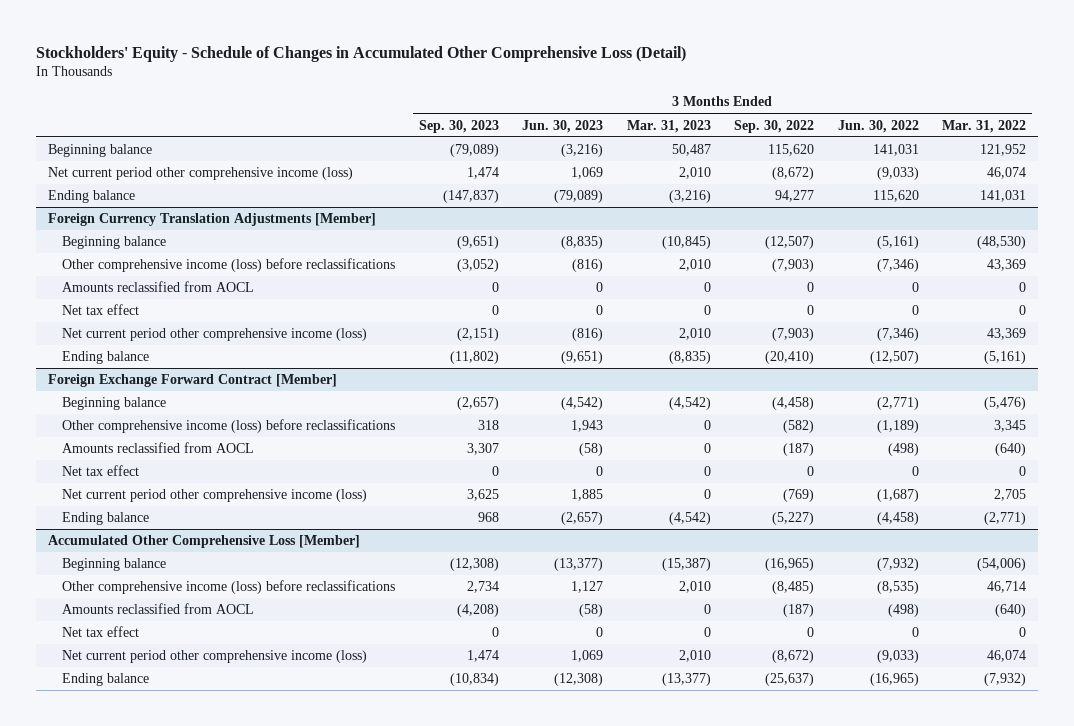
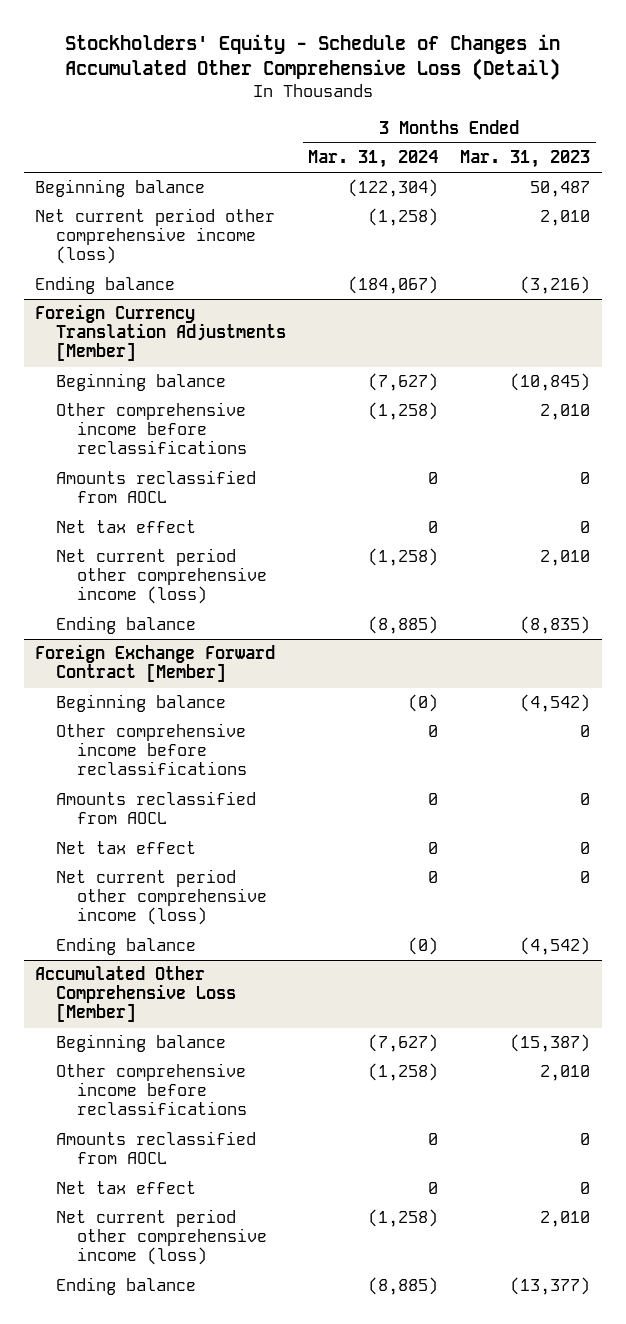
- | 3 Months Ended Sep. 30, 2023 | 3 Months Ended Jun. 30, 2023 | 3 Months Ended Mar. 31, 2023 | 3 Months Ended Sep. 30, 2022 | 3 Months Ended Jun. 30, 2022 | 3 Months Ended Mar. 31, 2022
+ | 3 Months Ended Mar. 31, 2024 | 3 Months Ended Mar. 31, 2023
@ Foreign Currency Translation Adjustments [Member]
- Other comprehensive income (loss) before reclassifications | (3,052) | (816) | 2,010 | (7,903) | (7,346) | 43,369
+ Other comprehensive income before reclassifications | (1,258) | 2,010
@ Foreign Exchange Forward Contract [Member]
- Other comprehensive income (loss) before reclassifications | 318 | 1,943 | 0 | (582) | (1,189) | 3,345
+ Other comprehensive income before reclassifications | 0 | 0
@ Accumulated Other Comprehensive Loss [Member]
- Other comprehensive income (loss) before reclassifications | 2,734 | 1,127 | 2,010 | (8,485) | (8,535) | 46,714
+ Other comprehensive income before reclassifications | (1,258) | 2,010

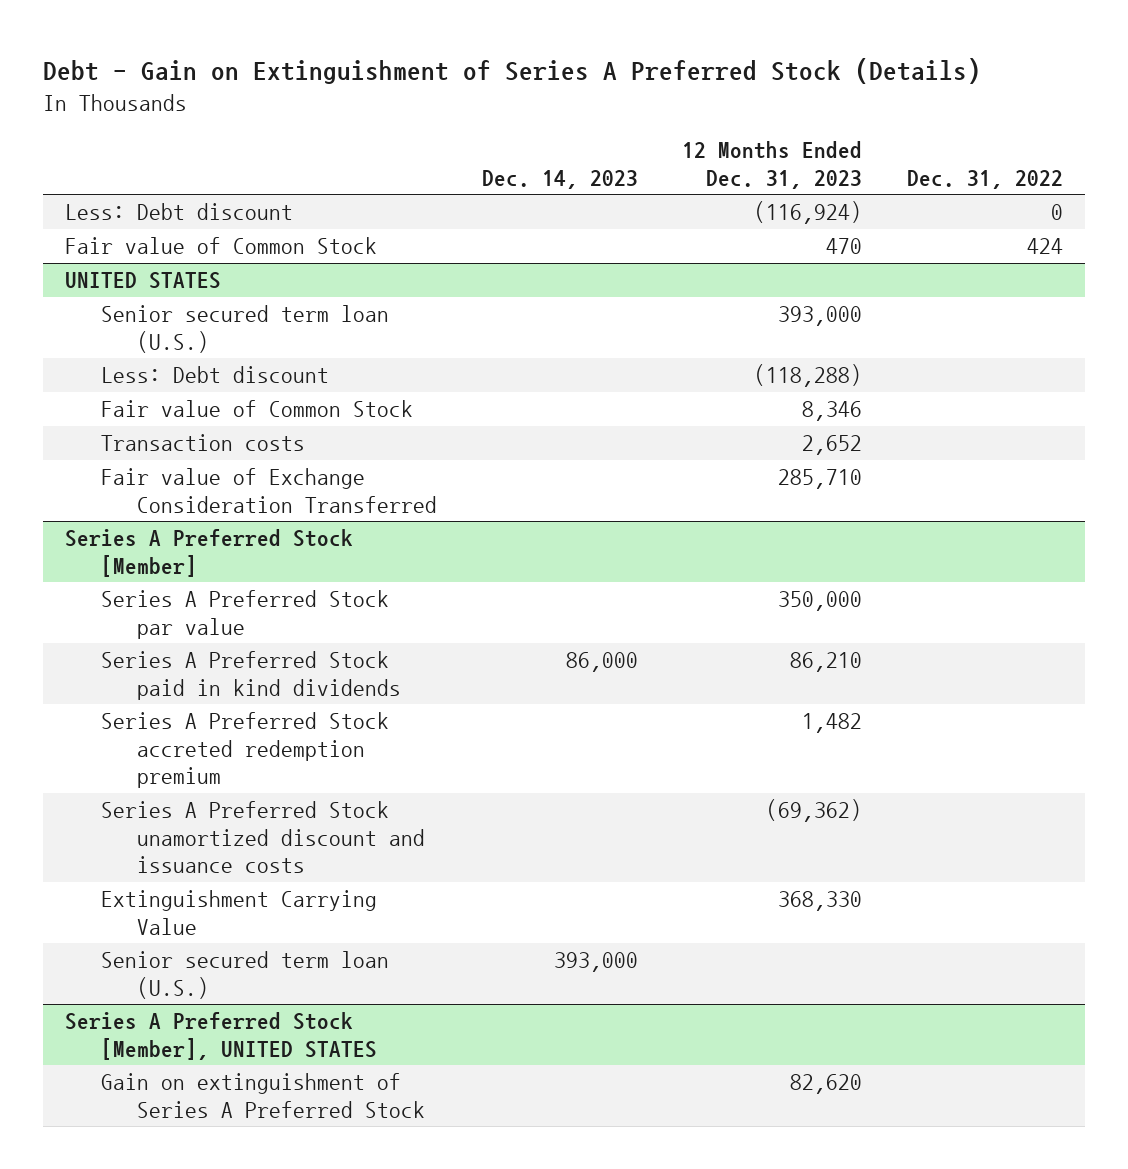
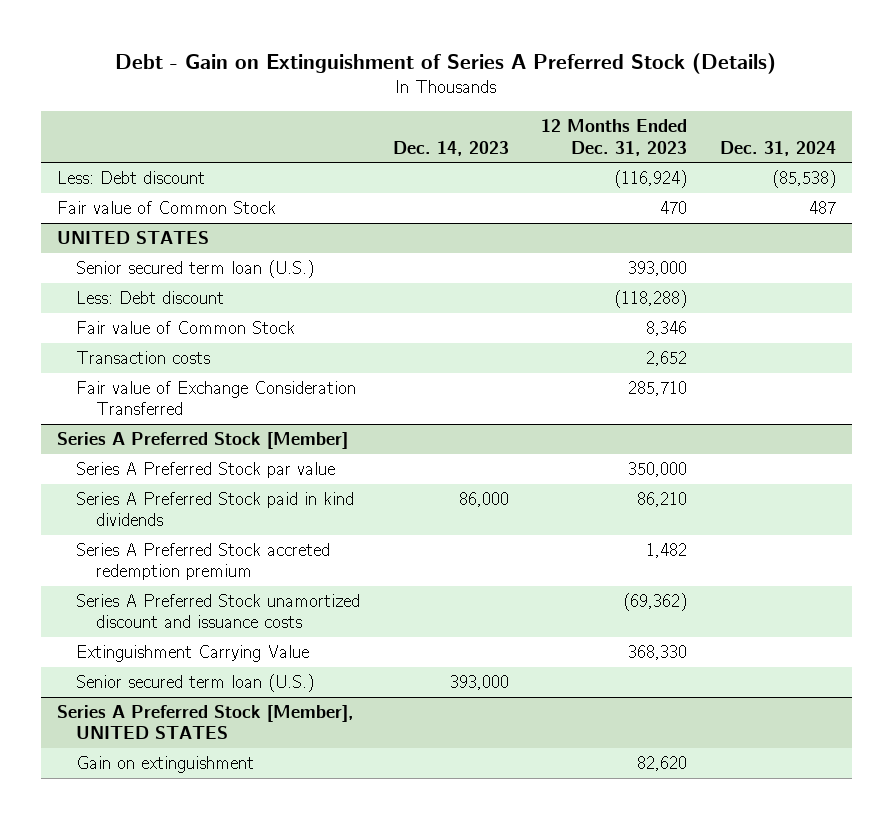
- | Dec. 14, 2023 | 12 Months Ended Dec. 31, 2023 | Dec. 31, 2022
+ | Dec. 14, 2023 | 12 Months Ended Dec. 31, 2023 | Dec. 31, 2024
@ Series A Preferred Stock [Member], UNITED STATES
- Gain on extinguishment of Series A Preferred Stock | | 82,620 |
+ Gain on extinguishment | | 82,620 |

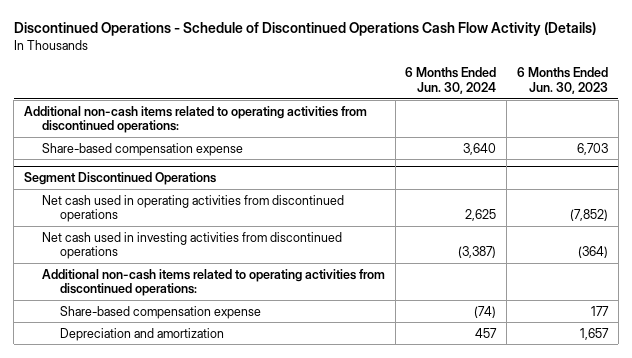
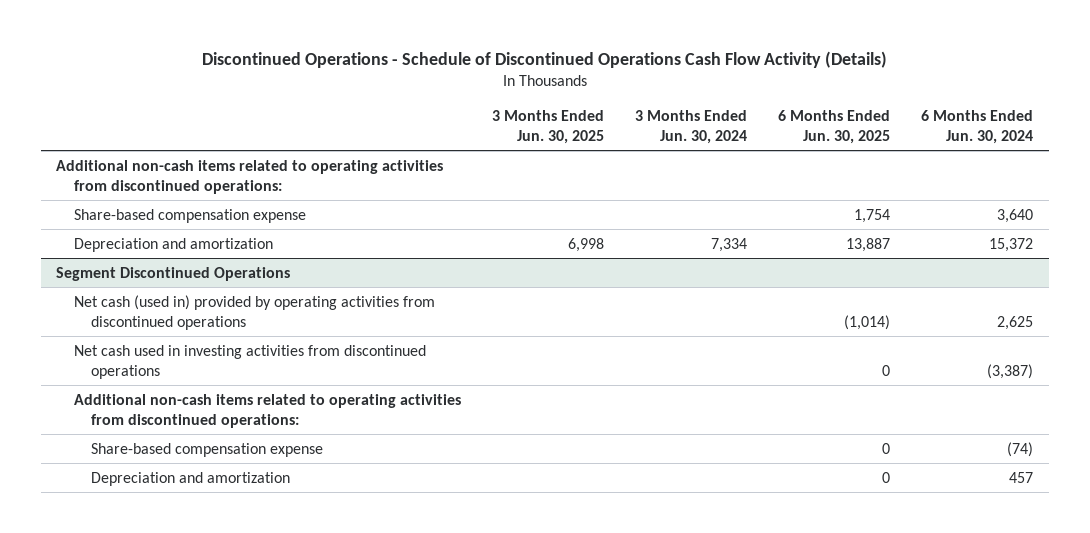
- | 6 Months Ended Jun. 30, 2024 | 6 Months Ended Jun. 30, 2023
+ | 3 Months Ended Jun. 30, 2025 | 3 Months Ended Jun. 30, 2024 | 6 Months Ended Jun. 30, 2025 | 6 Months Ended Jun. 30, 2024
+ Depreciation and amortization | 6,998 | 7,334 | 13,887 | 15,372
@ Segment Discontinued Operations
- Net cash used in operating activities from discontinued operations | 2,625 | (7,852)
+ Net cash (used in) provided by operating activities from discontinued operations | | | (1,014) | 2,625

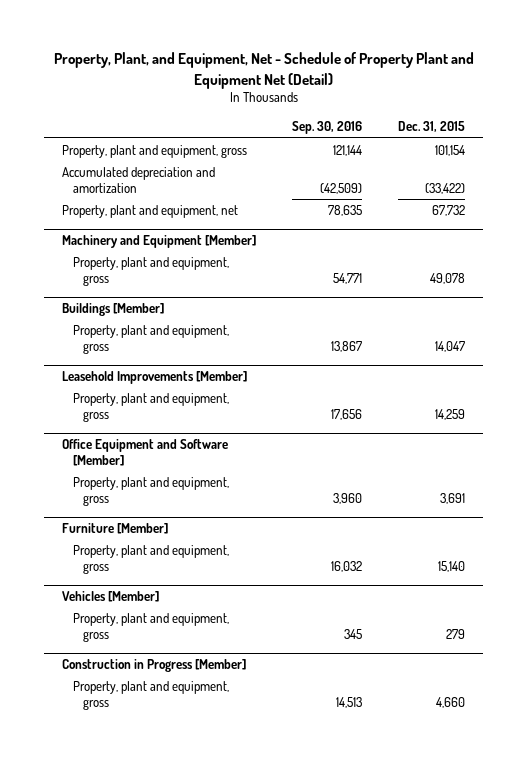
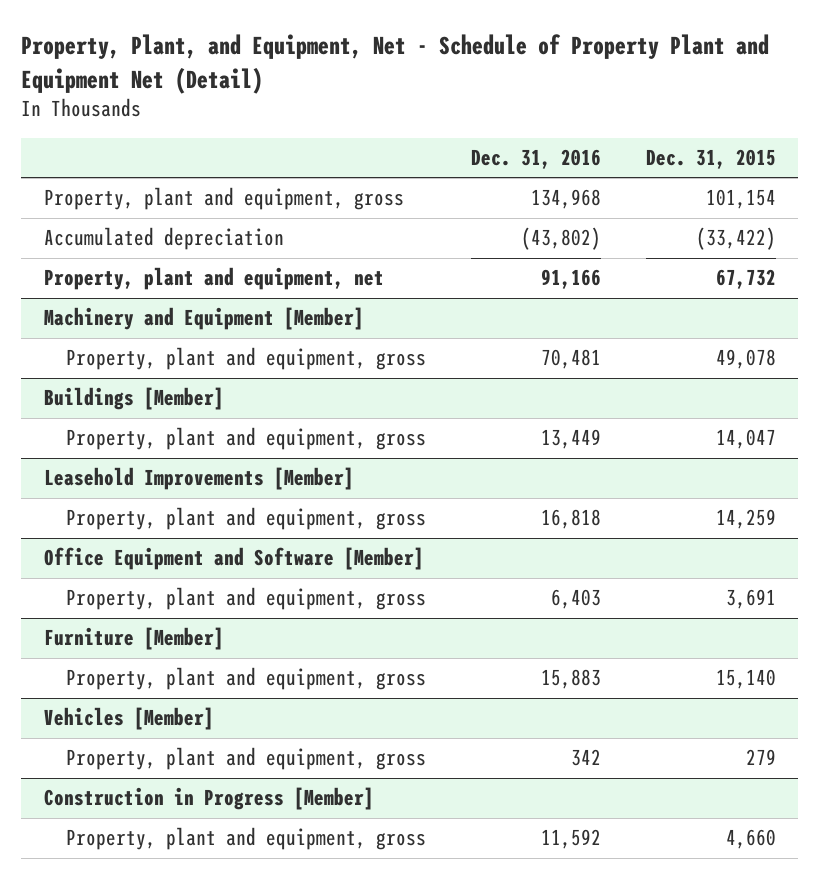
- | Sep. 30, 2016 | Dec. 31, 2015
+ | Dec. 31, 2016 | Dec. 31, 2015
- Accumulated depreciation and amortization | (42,509) | (33,422)
+ Accumulated depreciation | (43,802) | (33,422)

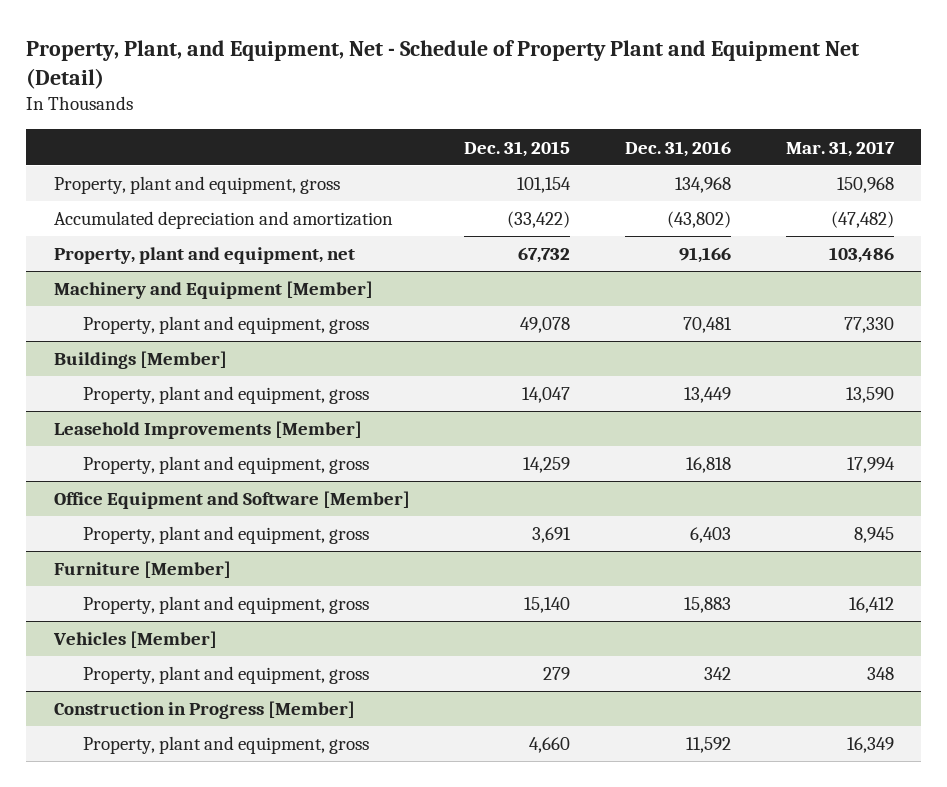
- | Dec. 31, 2016 | Dec. 31, 2015
+ | Dec. 31, 2015 | Dec. 31, 2016 | Mar. 31, 2017
- Accumulated depreciation | (43,802) | (33,422)
+ Accumulated depreciation and amortization | (33,422) | (43,802) | (47,482)

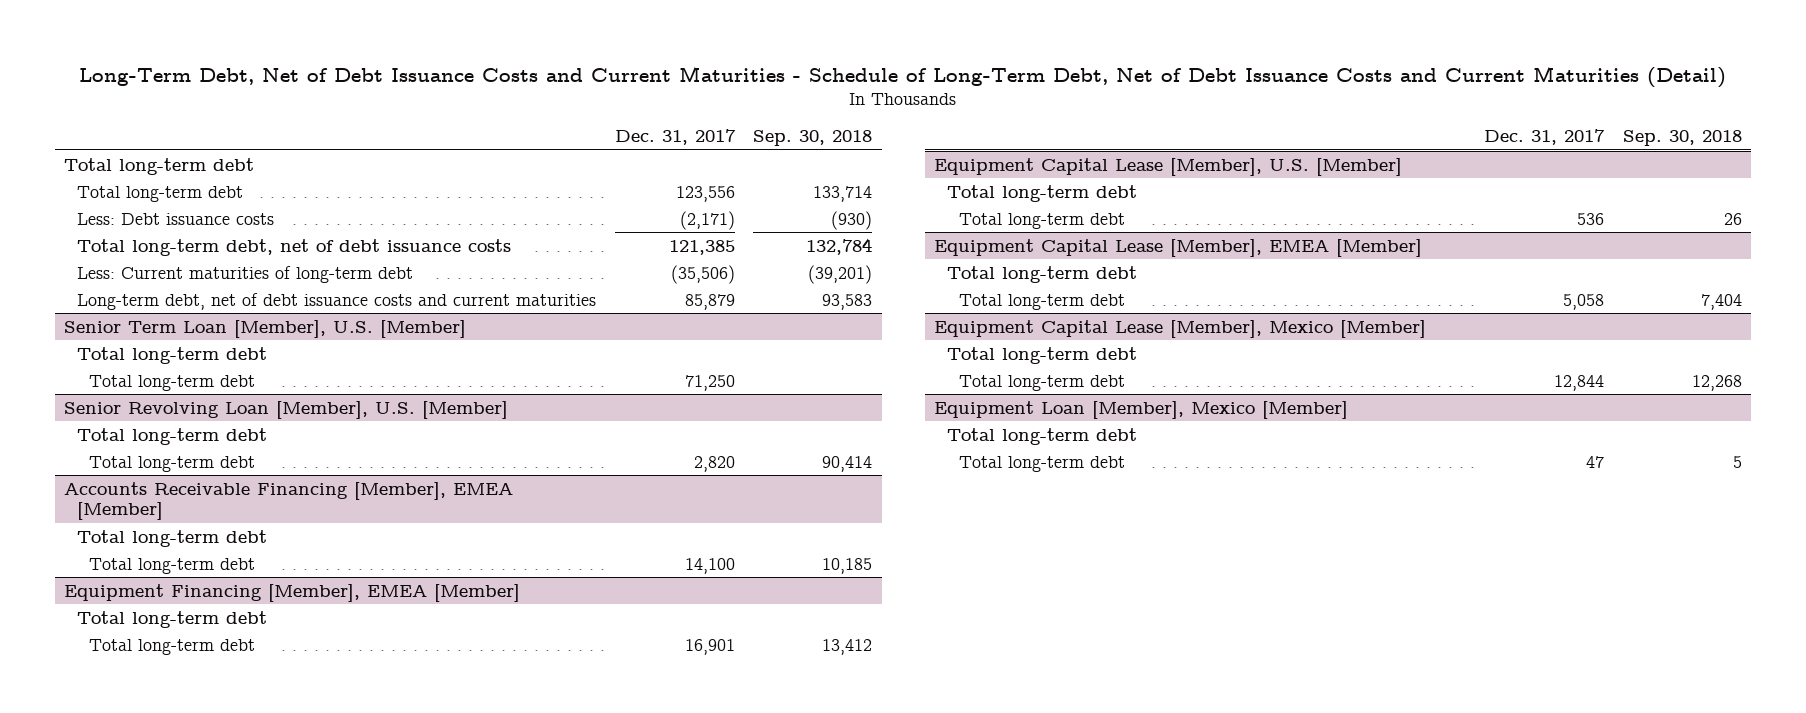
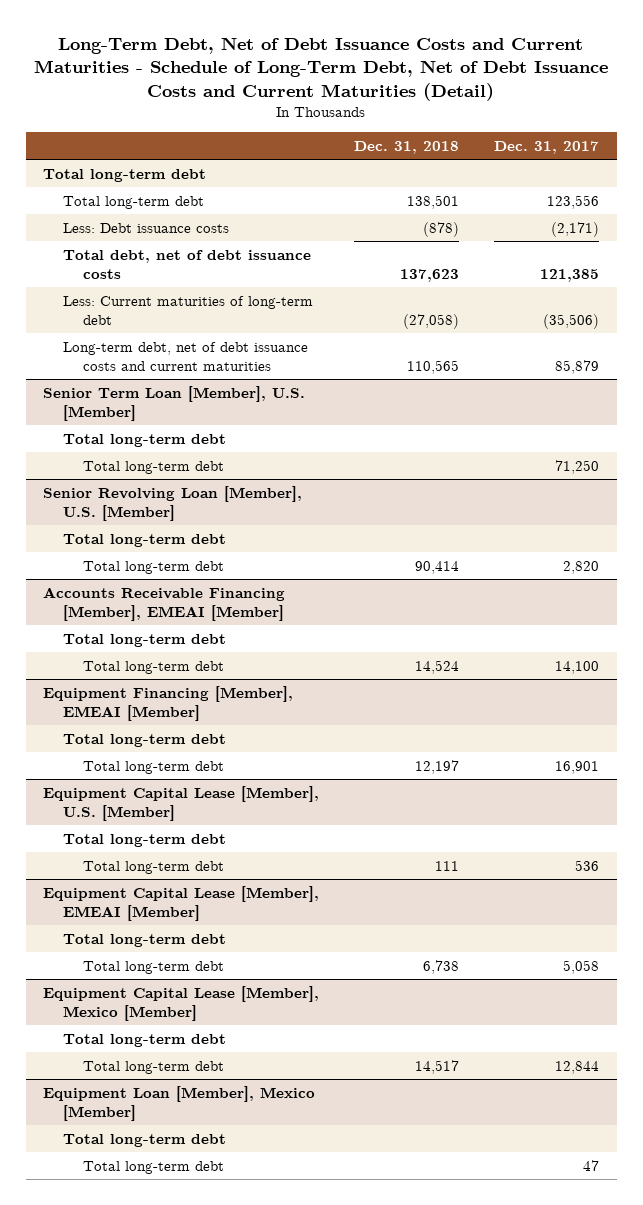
- | Dec. 31, 2017 | Sep. 30, 2018
+ | Dec. 31, 2018 | Dec. 31, 2017
- Total long-term debt, net of debt issuance costs | 121,385 | 132,784
+ Total debt, net of debt issuance costs | 137,623 | 121,385
- Accounts Receivable Financing [Member], EMEA [Member]
+ Accounts Receivable Financing [Member], EMEAI [Member]
- Equipment Financing [Member], EMEA [Member]
+ Equipment Financing [Member], EMEAI [Member]
- Equipment Capital Lease [Member], EMEA [Member]
+ Equipment Capital Lease [Member], EMEAI [Member]

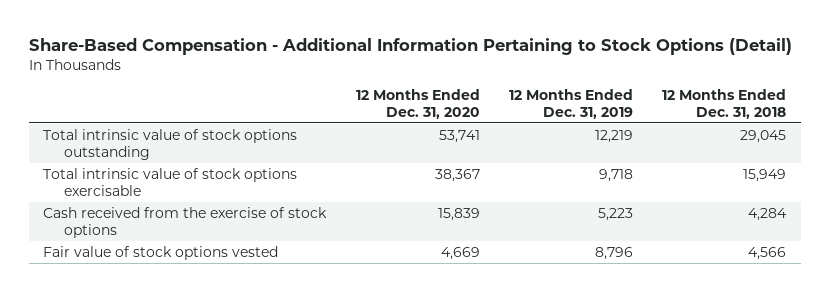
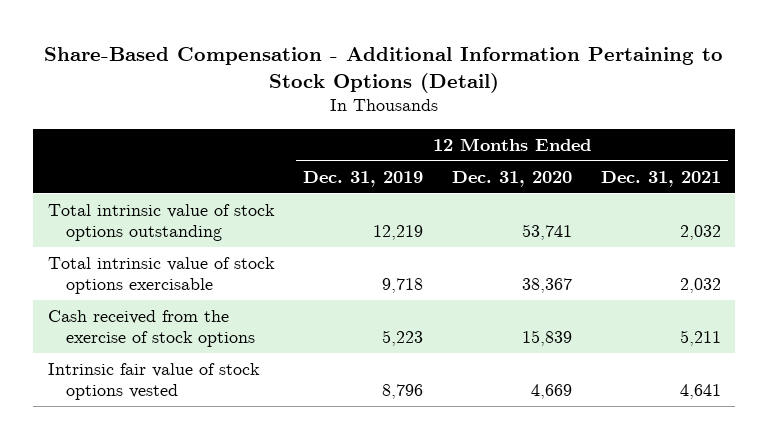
- | 12 Months Ended Dec. 31, 2020 | 12 Months Ended Dec. 31, 2019 | 12 Months Ended Dec. 31, 2018
+ | 12 Months Ended Dec. 31, 2019 | 12 Months Ended Dec. 31, 2020 | 12 Months Ended Dec. 31, 2021
- Fair value of stock options vested | 4,669 | 8,796 | 4,566
+ Intrinsic fair value of stock options vested | 8,796 | 4,669 | 4,641

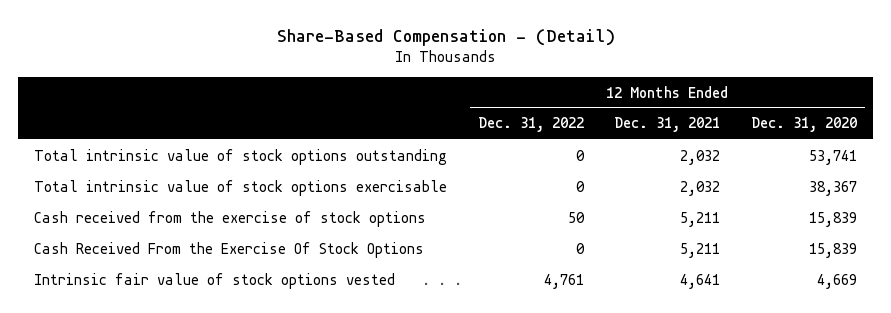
- Share-Based Compensation - Additional Information Pertaining to Stock Options (Detail)
+ Share-Based Compensation - (Detail)
- | 12 Months Ended Dec. 31, 2019 | 12 Months Ended Dec. 31, 2020 | 12 Months Ended Dec. 31, 2021
+ | 12 Months Ended Dec. 31, 2022 | 12 Months Ended Dec. 31, 2021 | 12 Months Ended Dec. 31, 2020
+ Cash Received From the Exercise Of Stock Options | 0 | 5,211 | 15,839

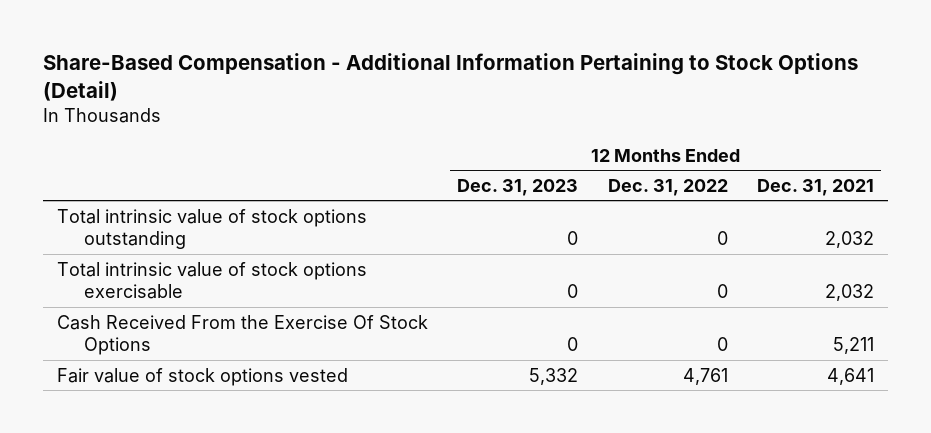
- Share-Based Compensation - (Detail)
+ Share-Based Compensation - Additional Information Pertaining to Stock Options (Detail)
- | 12 Months Ended Dec. 31, 2022 | 12 Months Ended Dec. 31, 2021 | 12 Months Ended Dec. 31, 2020
+ | 12 Months Ended Dec. 31, 2023 | 12 Months Ended Dec. 31, 2022 | 12 Months Ended Dec. 31, 2021
- Cash received from the exercise of stock options | 50 | 5,211 | 15,839
- Intrinsic fair value of stock options vested | 4,761 | 4,641 | 4,669
+ Fair value of stock options vested | 5,332 | 4,761 | 4,641

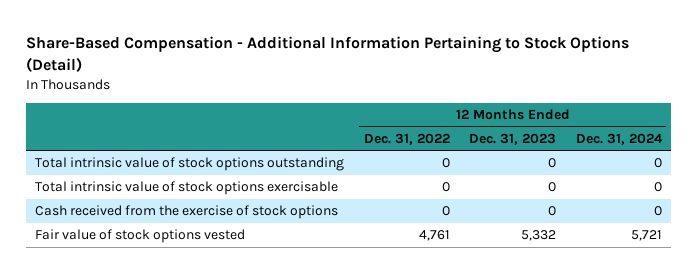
- | 12 Months Ended Dec. 31, 2023 | 12 Months Ended Dec. 31, 2022 | 12 Months Ended Dec. 31, 2021
+ | 12 Months Ended Dec. 31, 2022 | 12 Months Ended Dec. 31, 2023 | 12 Months Ended Dec. 31, 2024
- Cash Received From the Exercise Of Stock Options | 0 | 0 | 5,211
+ Cash received from the exercise of stock options | 0 | 0 | 0

